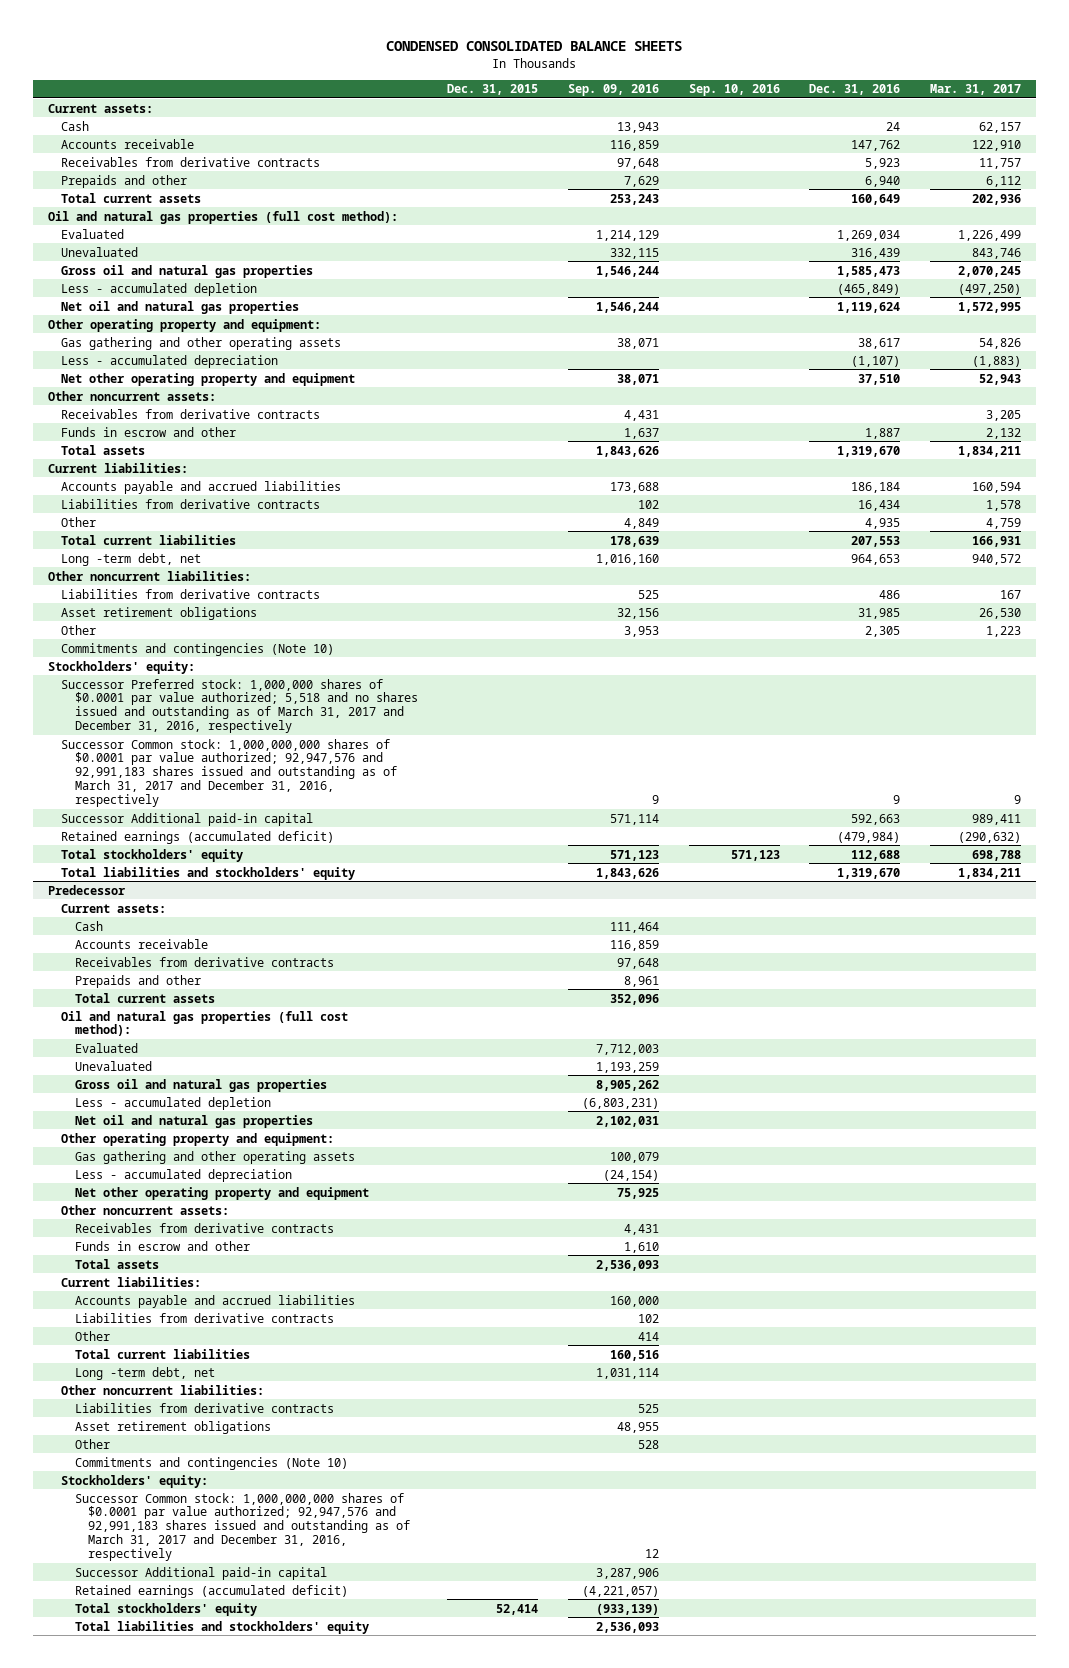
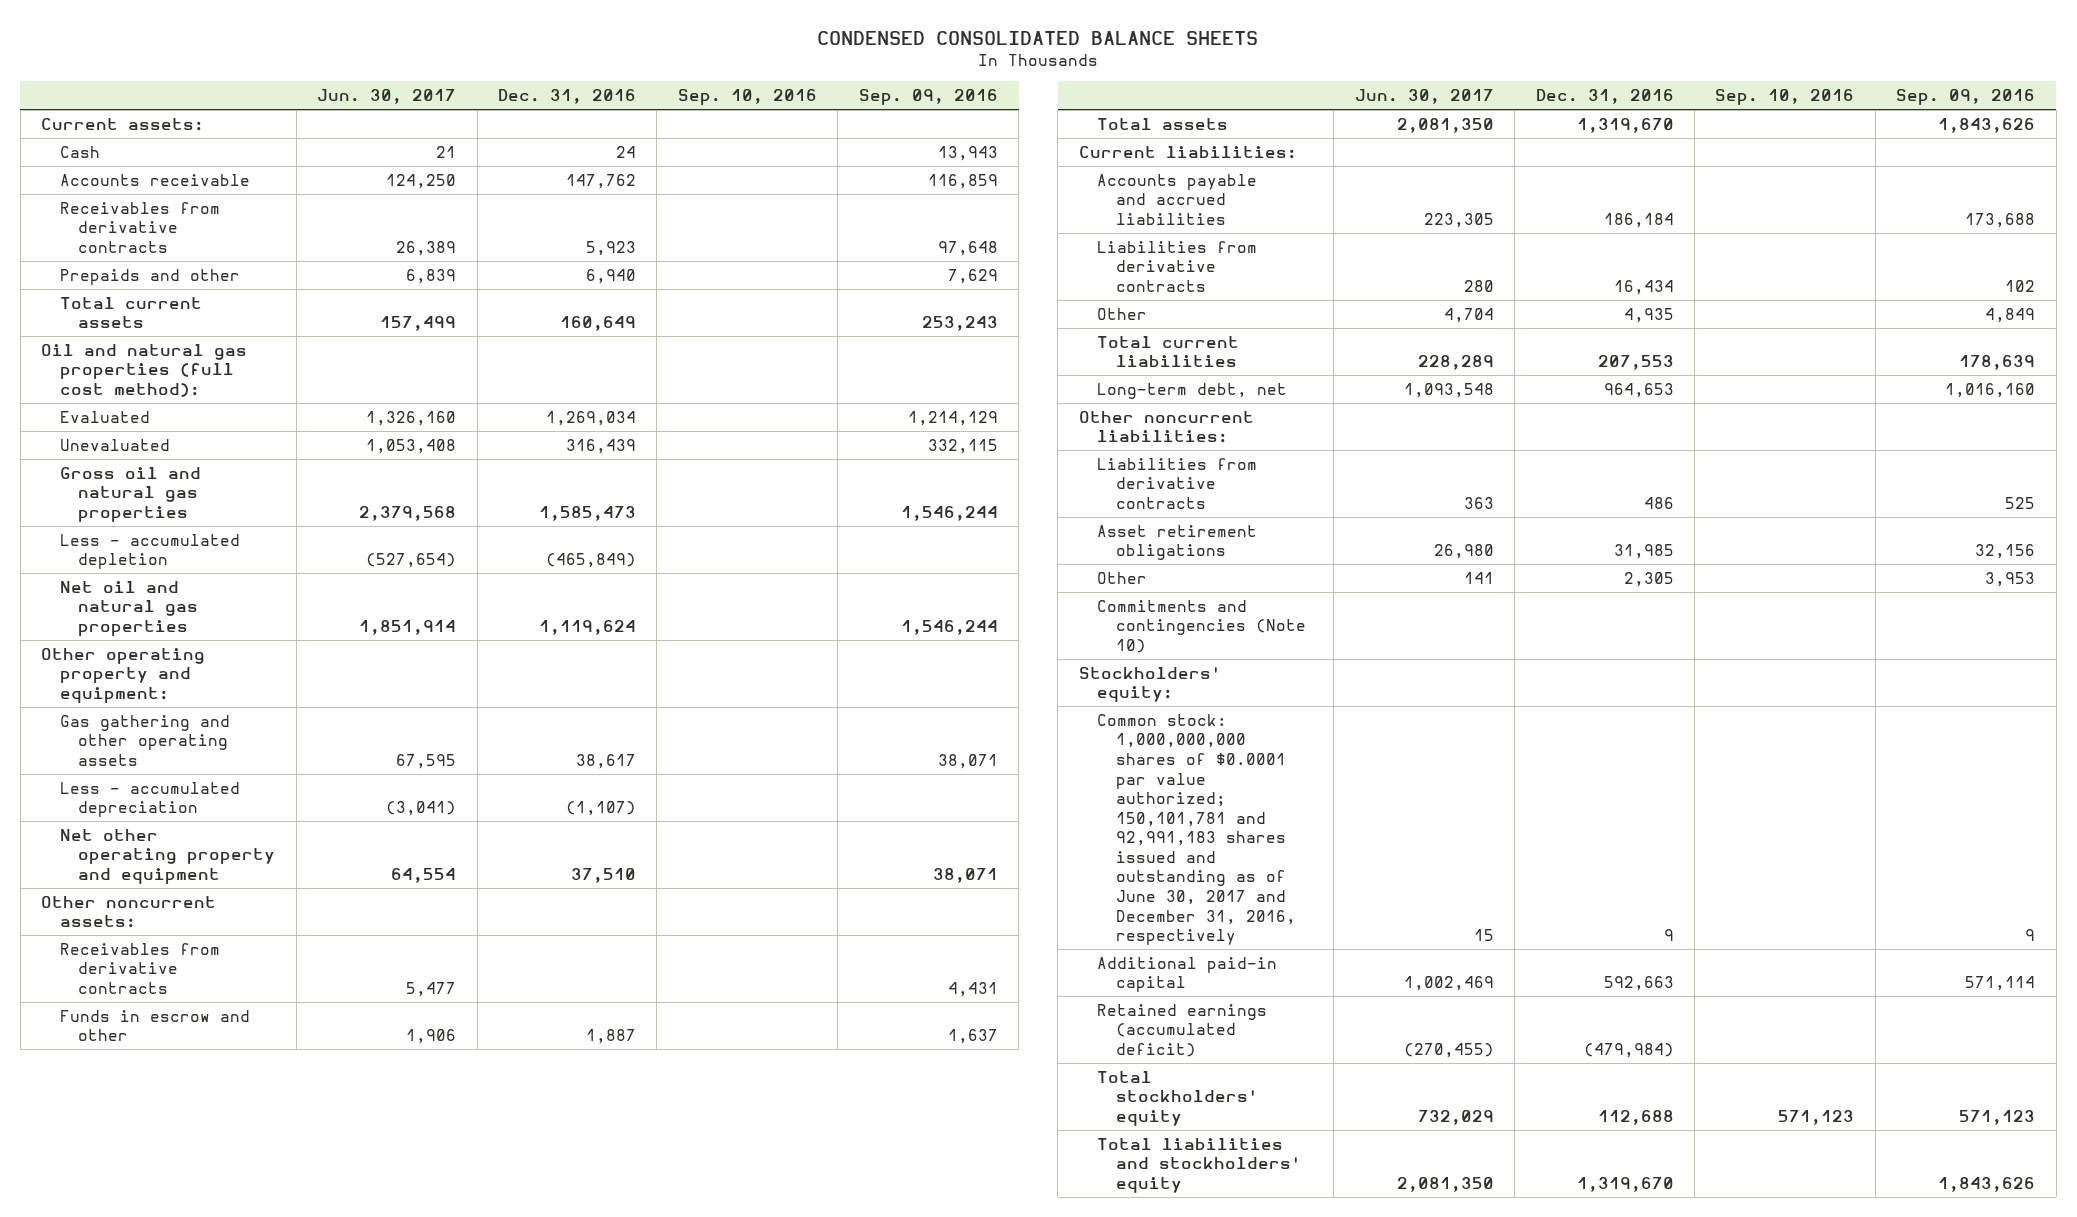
- | Dec. 31, 2015 | Sep. 09, 2016 | Sep. 10, 2016 | Dec. 31, 2016 | Mar. 31, 2017
+ | Jun. 30, 2017 | Dec. 31, 2016 | Sep. 10, 2016 | Sep. 09, 2016
- Long -term debt, net | | 1,016,160 | | 964,653 | 940,572
+ Long-term debt, net | 1,093,548 | 964,653 | | 1,016,160
- Successor Preferred stock: 1,000,000 shares of $0.0001 par value authorized; 5,518 and no shares issued and outstanding as of March 31, 2017 and December 31, 2016, respectively
- Successor Common stock: 1,000,000,000 shares of $0.0001 par value authorized; 92,947,576 and 92,991,183 shares issued and outstanding as of March 31, 2017 and December 31, 2016, respectively | | 9 | | 9 | 9
- Successor Additional paid-in capital | | 571,114 | | 592,663 | 989,411
+ Common stock: 1,000,000,000 shares of $0.0001 par value authorized; 150,101,781 and 92,991,183 shares issued and outstanding as of June 30, 2017 and December 31, 2016, respectively | 15 | 9 | | 9
+ Additional paid-in capital | 1,002,469 | 592,663 | | 571,114
- Predecessor
- Current assets:
- Cash | | 111,464 | | |
- Accounts receivable | | 116,859 | | |
- Receivables from derivative contracts | | 97,648 | | |
- Prepaids and other | | 8,961 | | |
- Total current assets | | 352,096 | | |
- Oil and natural gas properties (full cost method):
- Evaluated | | 7,712,003 | | |
- Unevaluated | | 1,193,259 | | |
- Gross oil and natural gas properties | | 8,905,262 | | |
- Less - accumulated depletion | | (6,803,231) | | |
- Net oil and natural gas properties | | 2,102,031 | | |
- Other operating property and equipment:
- Gas gathering and other operating assets | | 100,079 | | |
- Less - accumulated depreciation | | (24,154) | | |
- Net other operating property and equipment | | 75,925 | | |
- Other noncurrent assets:
- Receivables from derivative contracts | | 4,431 | | |
- Funds in escrow and other | | 1,610 | | |
- Total assets | | 2,536,093 | | |
- Current liabilities:
- Accounts payable and accrued liabilities | | 160,000 | | |
- Liabilities from derivative contracts | | 102 | | |
- Other | | 414 | | |
- Total current liabilities | | 160,516 | | |
- Long -term debt, net | | 1,031,114 | | |
- Other noncurrent liabilities:
- Liabilities from derivative contracts | | 525 | | |
- Asset retirement obligations | | 48,955 | | |
- Other | | 528 | | |
- Commitments and contingencies (Note 10)
- Stockholders' equity:
- Successor Common stock: 1,000,000,000 shares of $0.0001 par value authorized; 92,947,576 and 92,991,183 shares issued and outstanding as of March 31, 2017 and December 31, 2016, respectively | | 12 | | |
- Successor Additional paid-in capital | | 3,287,906 | | |
- Retained earnings (accumulated deficit) | | (4,221,057) | | |
- Total stockholders' equity | 52,414 | (933,139) | | |
- Total liabilities and stockholders' equity | | 2,536,093 | | |

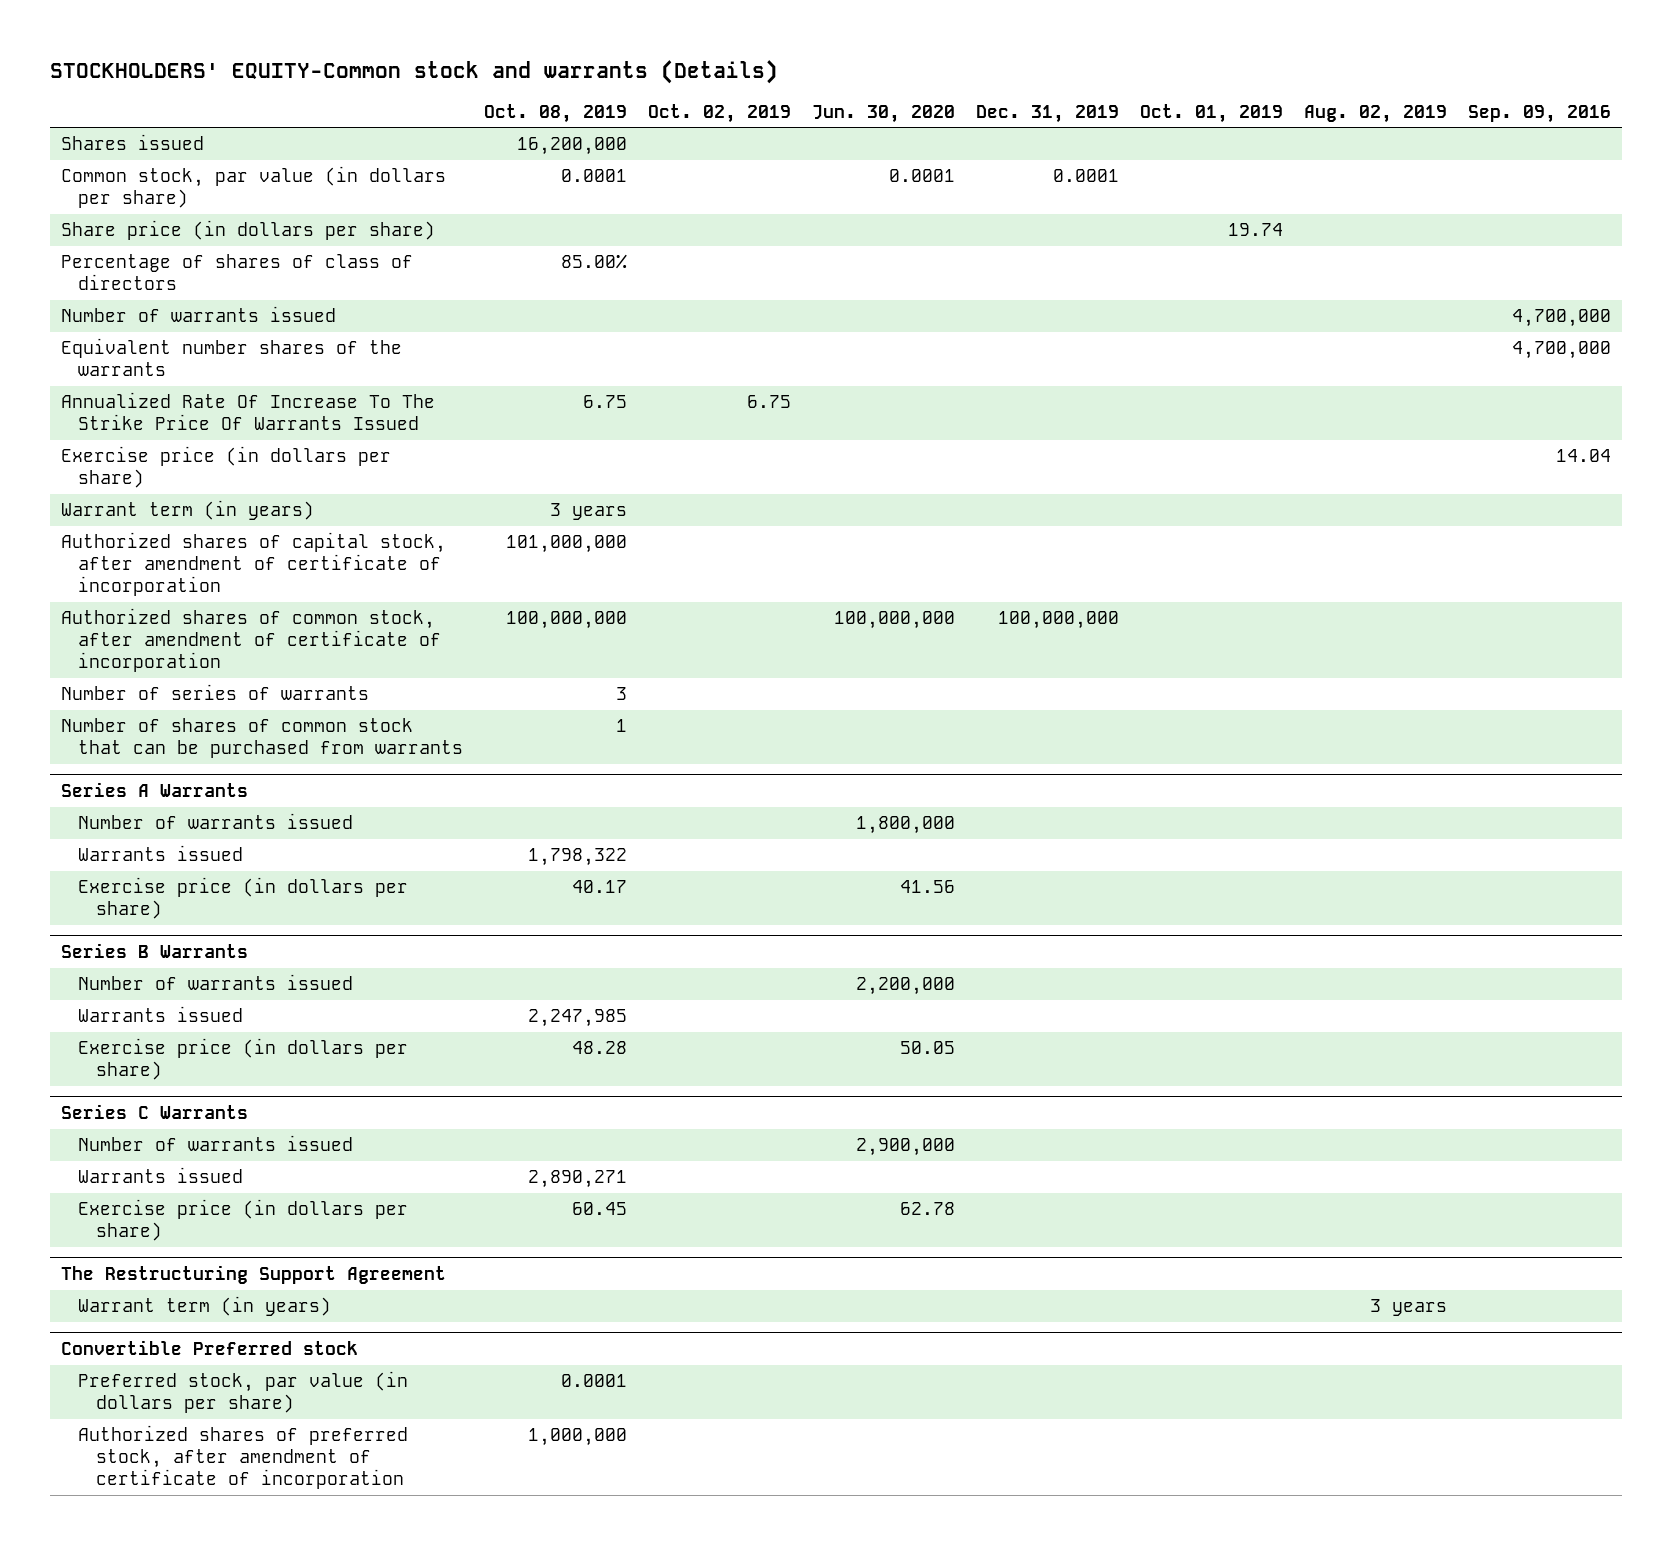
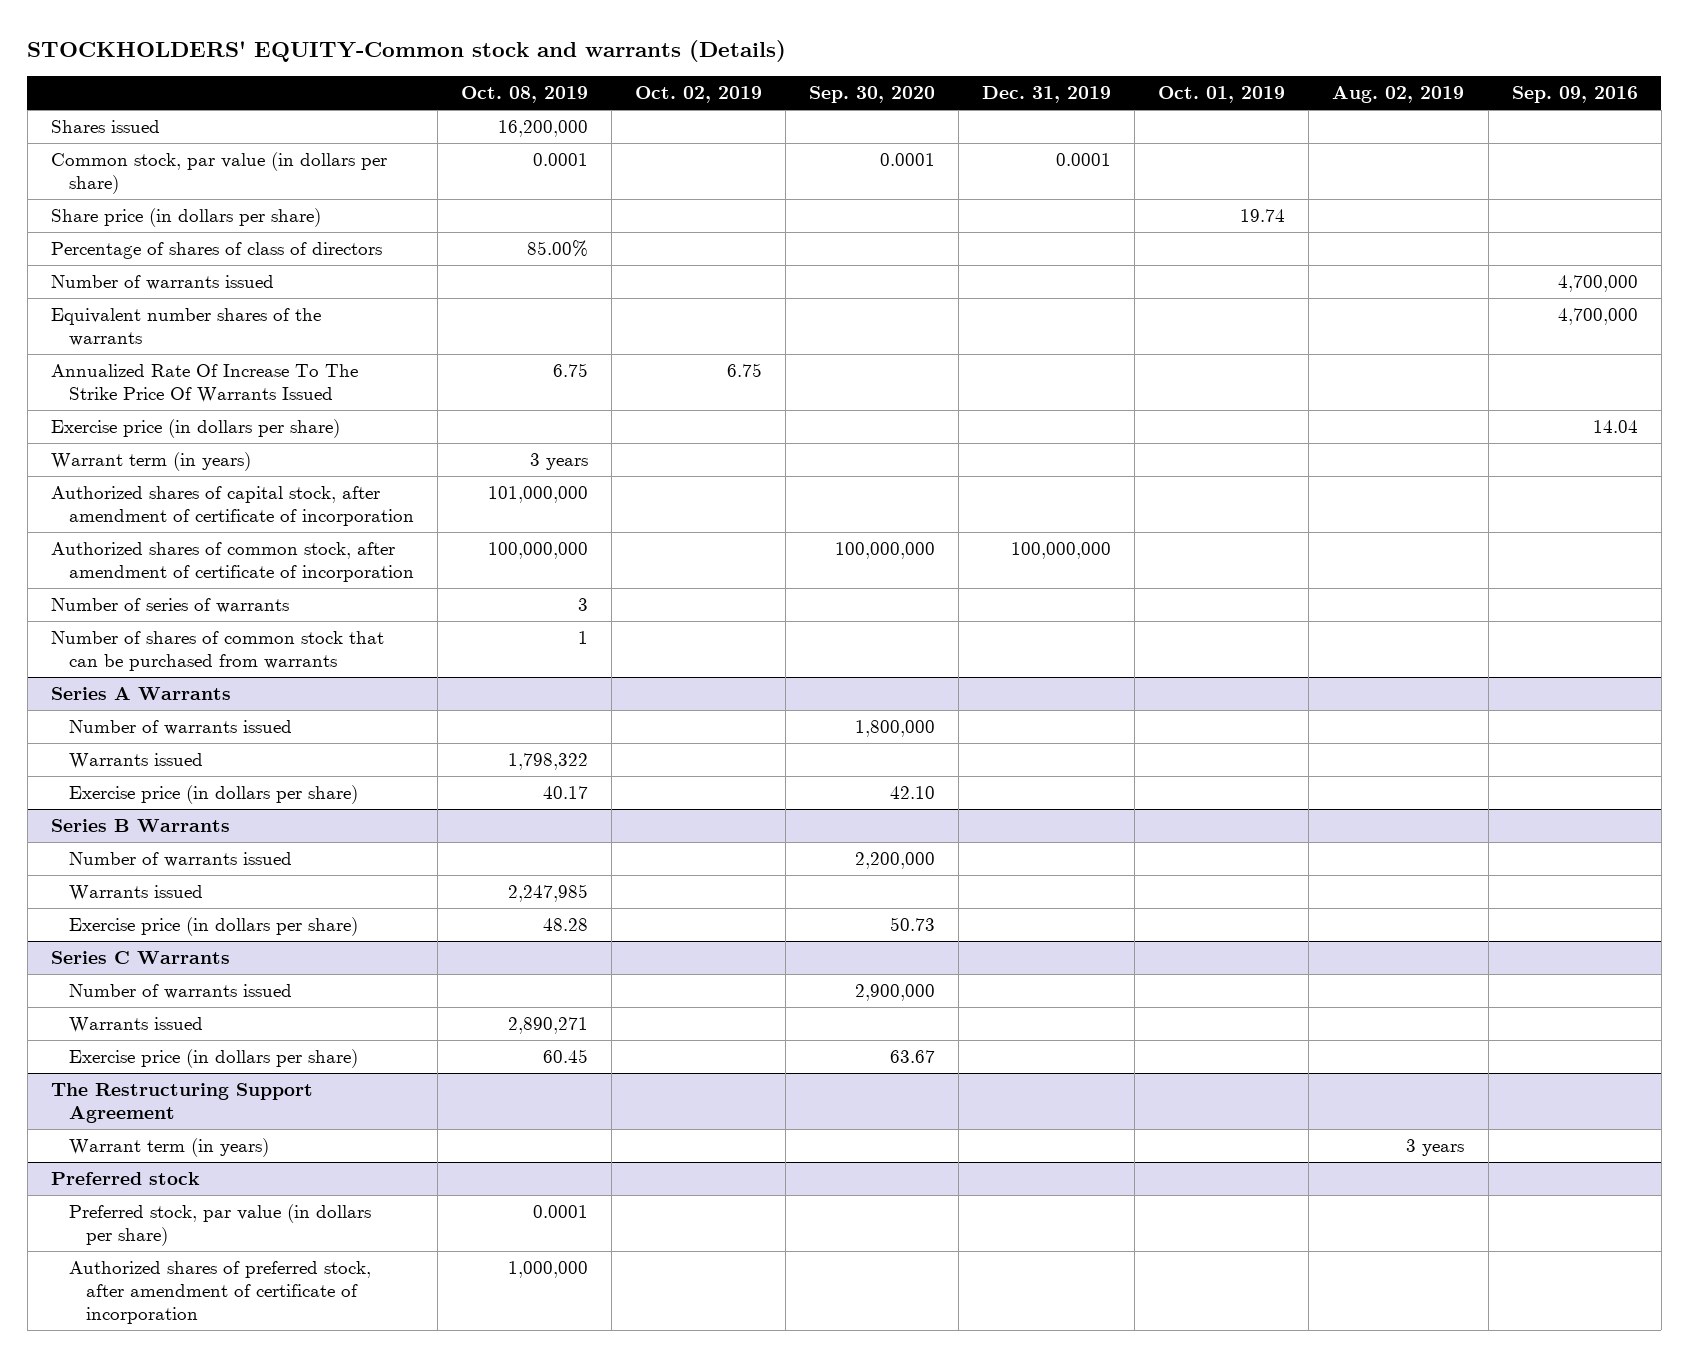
- | Oct. 08, 2019 | Oct. 02, 2019 | Jun. 30, 2020 | Dec. 31, 2019 | Oct. 01, 2019 | Aug. 02, 2019 | Sep. 09, 2016
+ | Oct. 08, 2019 | Oct. 02, 2019 | Sep. 30, 2020 | Dec. 31, 2019 | Oct. 01, 2019 | Aug. 02, 2019 | Sep. 09, 2016
- Convertible Preferred stock
+ Preferred stock

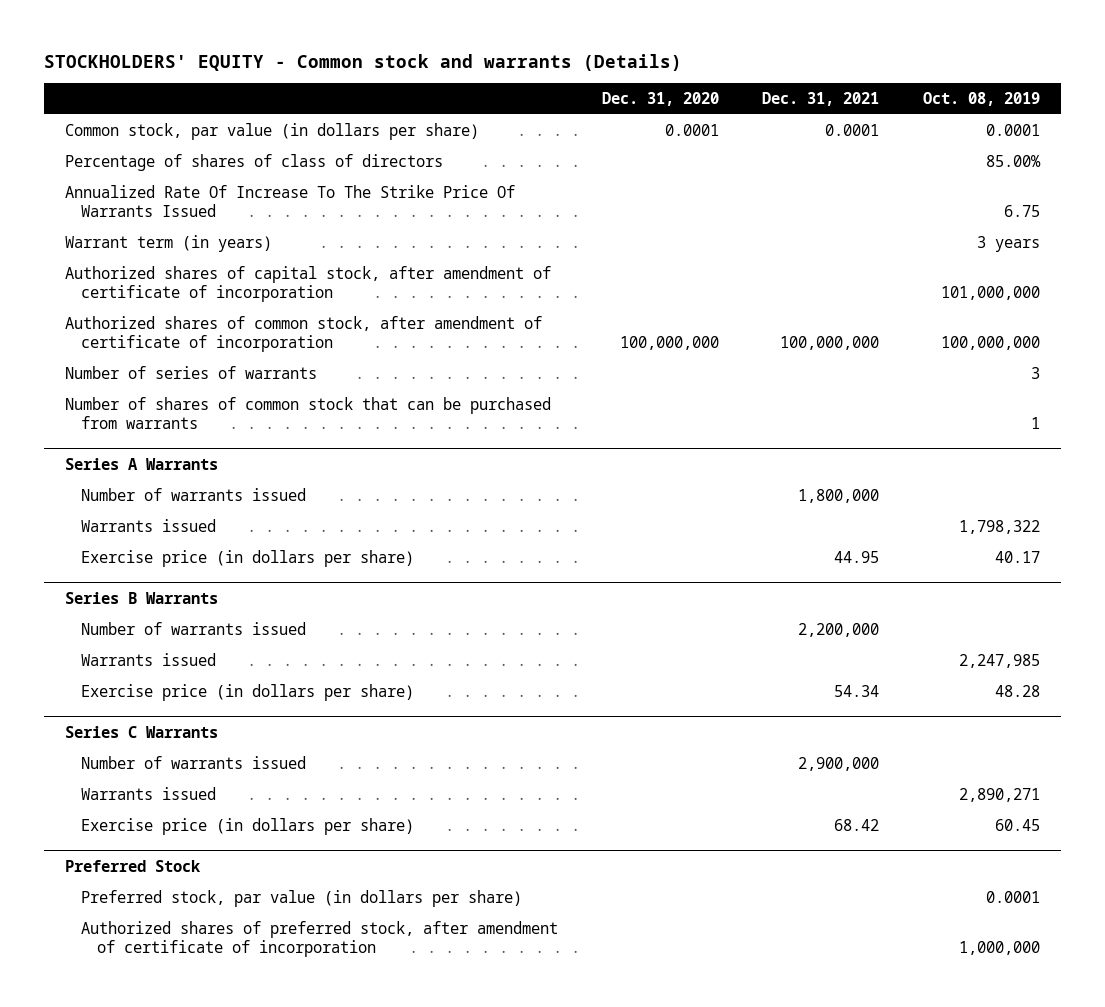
- STOCKHOLDERS' EQUITY-Common stock and warrants (Details)
+ STOCKHOLDERS' EQUITY - Common stock and warrants (Details)
- | Oct. 08, 2019 | Oct. 02, 2019 | Sep. 30, 2020 | Dec. 31, 2019 | Oct. 01, 2019 | Aug. 02, 2019 | Sep. 09, 2016
+ | Dec. 31, 2020 | Dec. 31, 2021 | Oct. 08, 2019
- Shares issued | 16,200,000 | | | | | |
- Share price (in dollars per share) | | | | | 19.74 | |
- Number of warrants issued | | | | | | | 4,700,000
- Equivalent number shares of the warrants | | | | | | | 4,700,000
- Exercise price (in dollars per share) | | | | | | | 14.04
- The Restructuring Support Agreement
- Warrant term (in years) | | | | | | 3 years |
- Preferred stock
+ Preferred Stock

